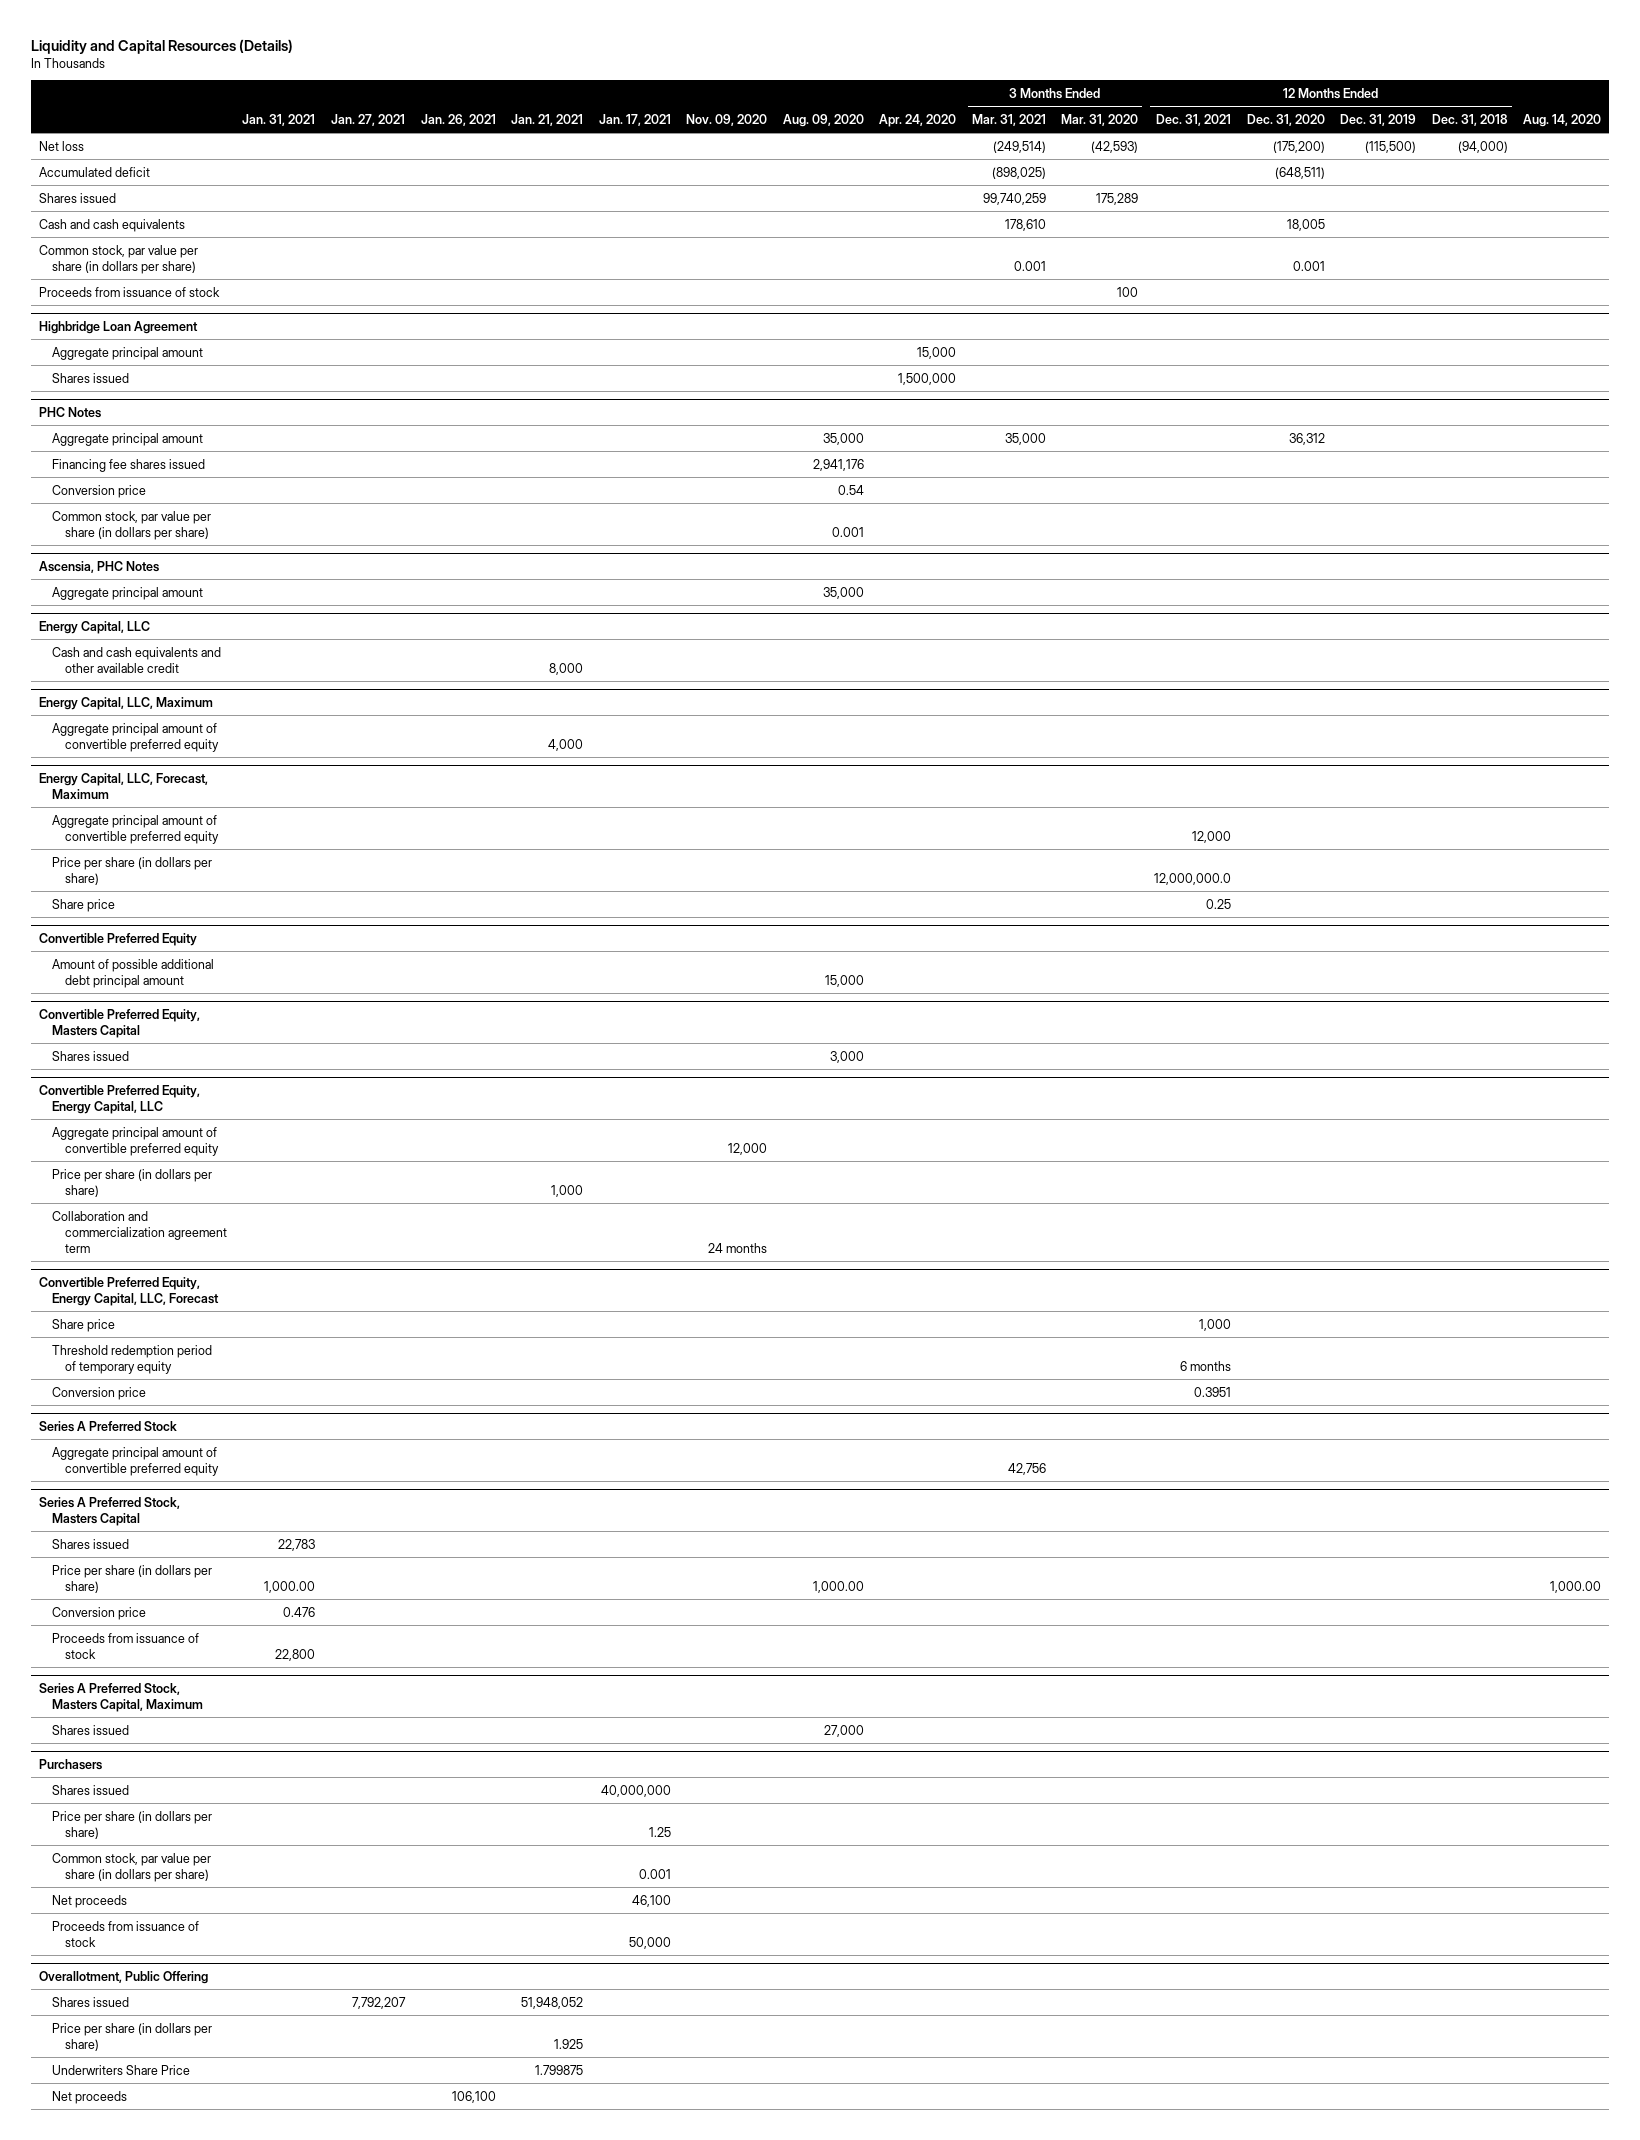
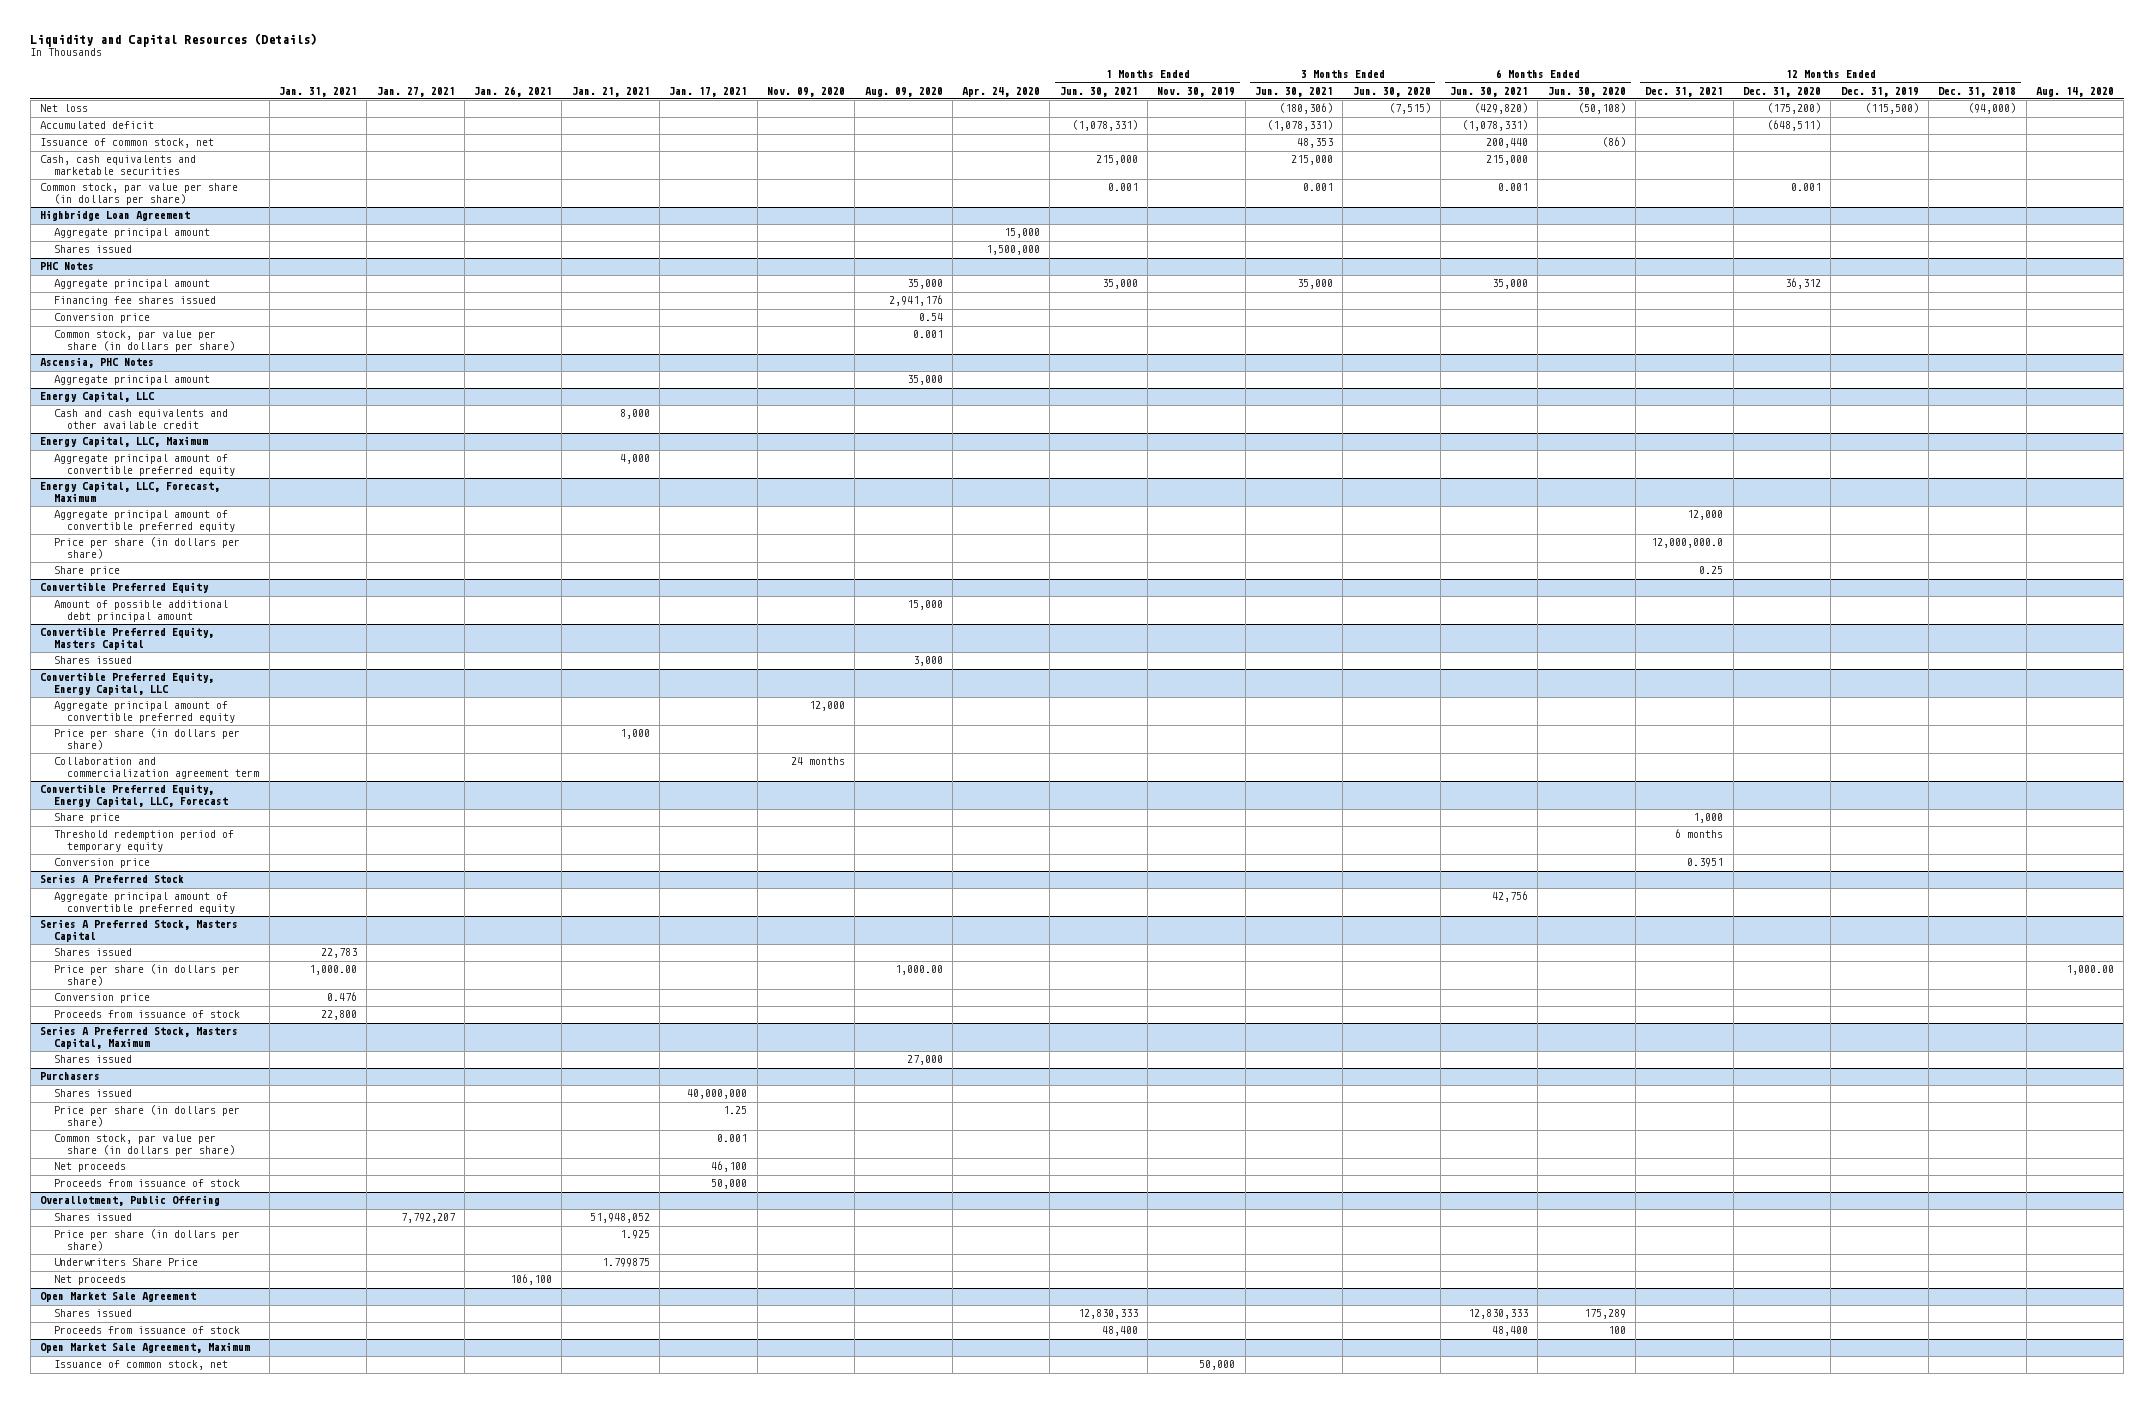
- | Jan. 31, 2021 | Jan. 27, 2021 | Jan. 26, 2021 | Jan. 21, 2021 | Jan. 17, 2021 | Nov. 09, 2020 | Aug. 09, 2020 | Apr. 24, 2020 | 3 Months Ended Mar. 31, 2021 | 3 Months Ended Mar. 31, 2020 | 12 Months Ended Dec. 31, 2021 | 12 Months Ended Dec. 31, 2020 | 12 Months Ended Dec. 31, 2019 | 12 Months Ended Dec. 31, 2018 | Aug. 14, 2020
+ | Jan. 31, 2021 | Jan. 27, 2021 | Jan. 26, 2021 | Jan. 21, 2021 | Jan. 17, 2021 | Nov. 09, 2020 | Aug. 09, 2020 | Apr. 24, 2020 | 1 Months Ended Jun. 30, 2021 | 1 Months Ended Nov. 30, 2019 | 3 Months Ended Jun. 30, 2021 | 3 Months Ended Jun. 30, 2020 | 6 Months Ended Jun. 30, 2021 | 6 Months Ended Jun. 30, 2020 | 12 Months Ended Dec. 31, 2021 | 12 Months Ended Dec. 31, 2020 | 12 Months Ended Dec. 31, 2019 | 12 Months Ended Dec. 31, 2018 | Aug. 14, 2020
- Shares issued | | | | | | | | | 99,740,259 | 175,289 | | | | |
- Cash and cash equivalents | | | | | | | | | 178,610 | | | 18,005 | | |
+ Issuance of common stock, net | | | | | | | | | | | 48,353 | | 200,440 | (86) | | | | |
+ Cash, cash equivalents and marketable securities | | | | | | | | | 215,000 | | 215,000 | | 215,000 | | | | | |
- Proceeds from issuance of stock | | | | | | | | | | 100 | | | | |
+ Open Market Sale Agreement
+ Shares issued | | | | | | | | | 12,830,333 | | | | 12,830,333 | 175,289 | | | | |
+ Proceeds from issuance of stock | | | | | | | | | 48,400 | | | | 48,400 | 100 | | | | |
+ Open Market Sale Agreement, Maximum
+ Issuance of common stock, net | | | | | | | | | | 50,000 | | | | | | | | |

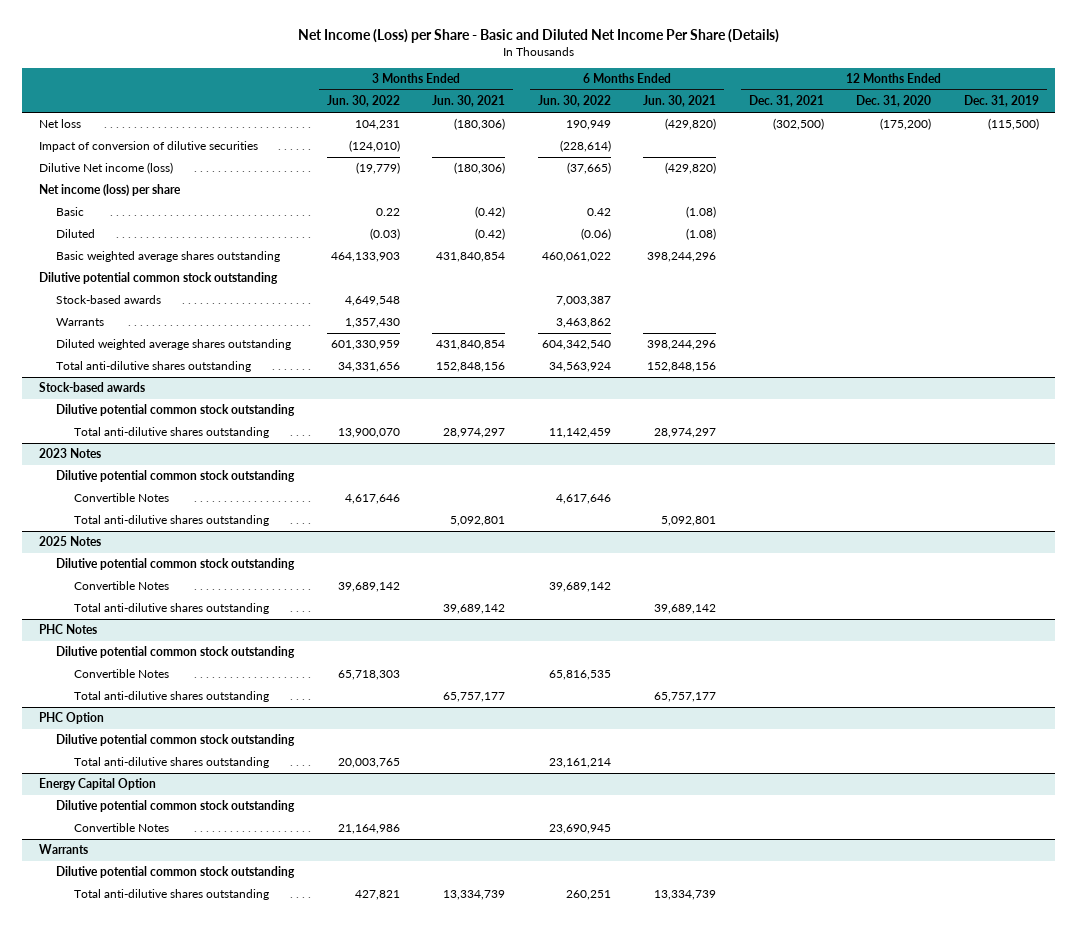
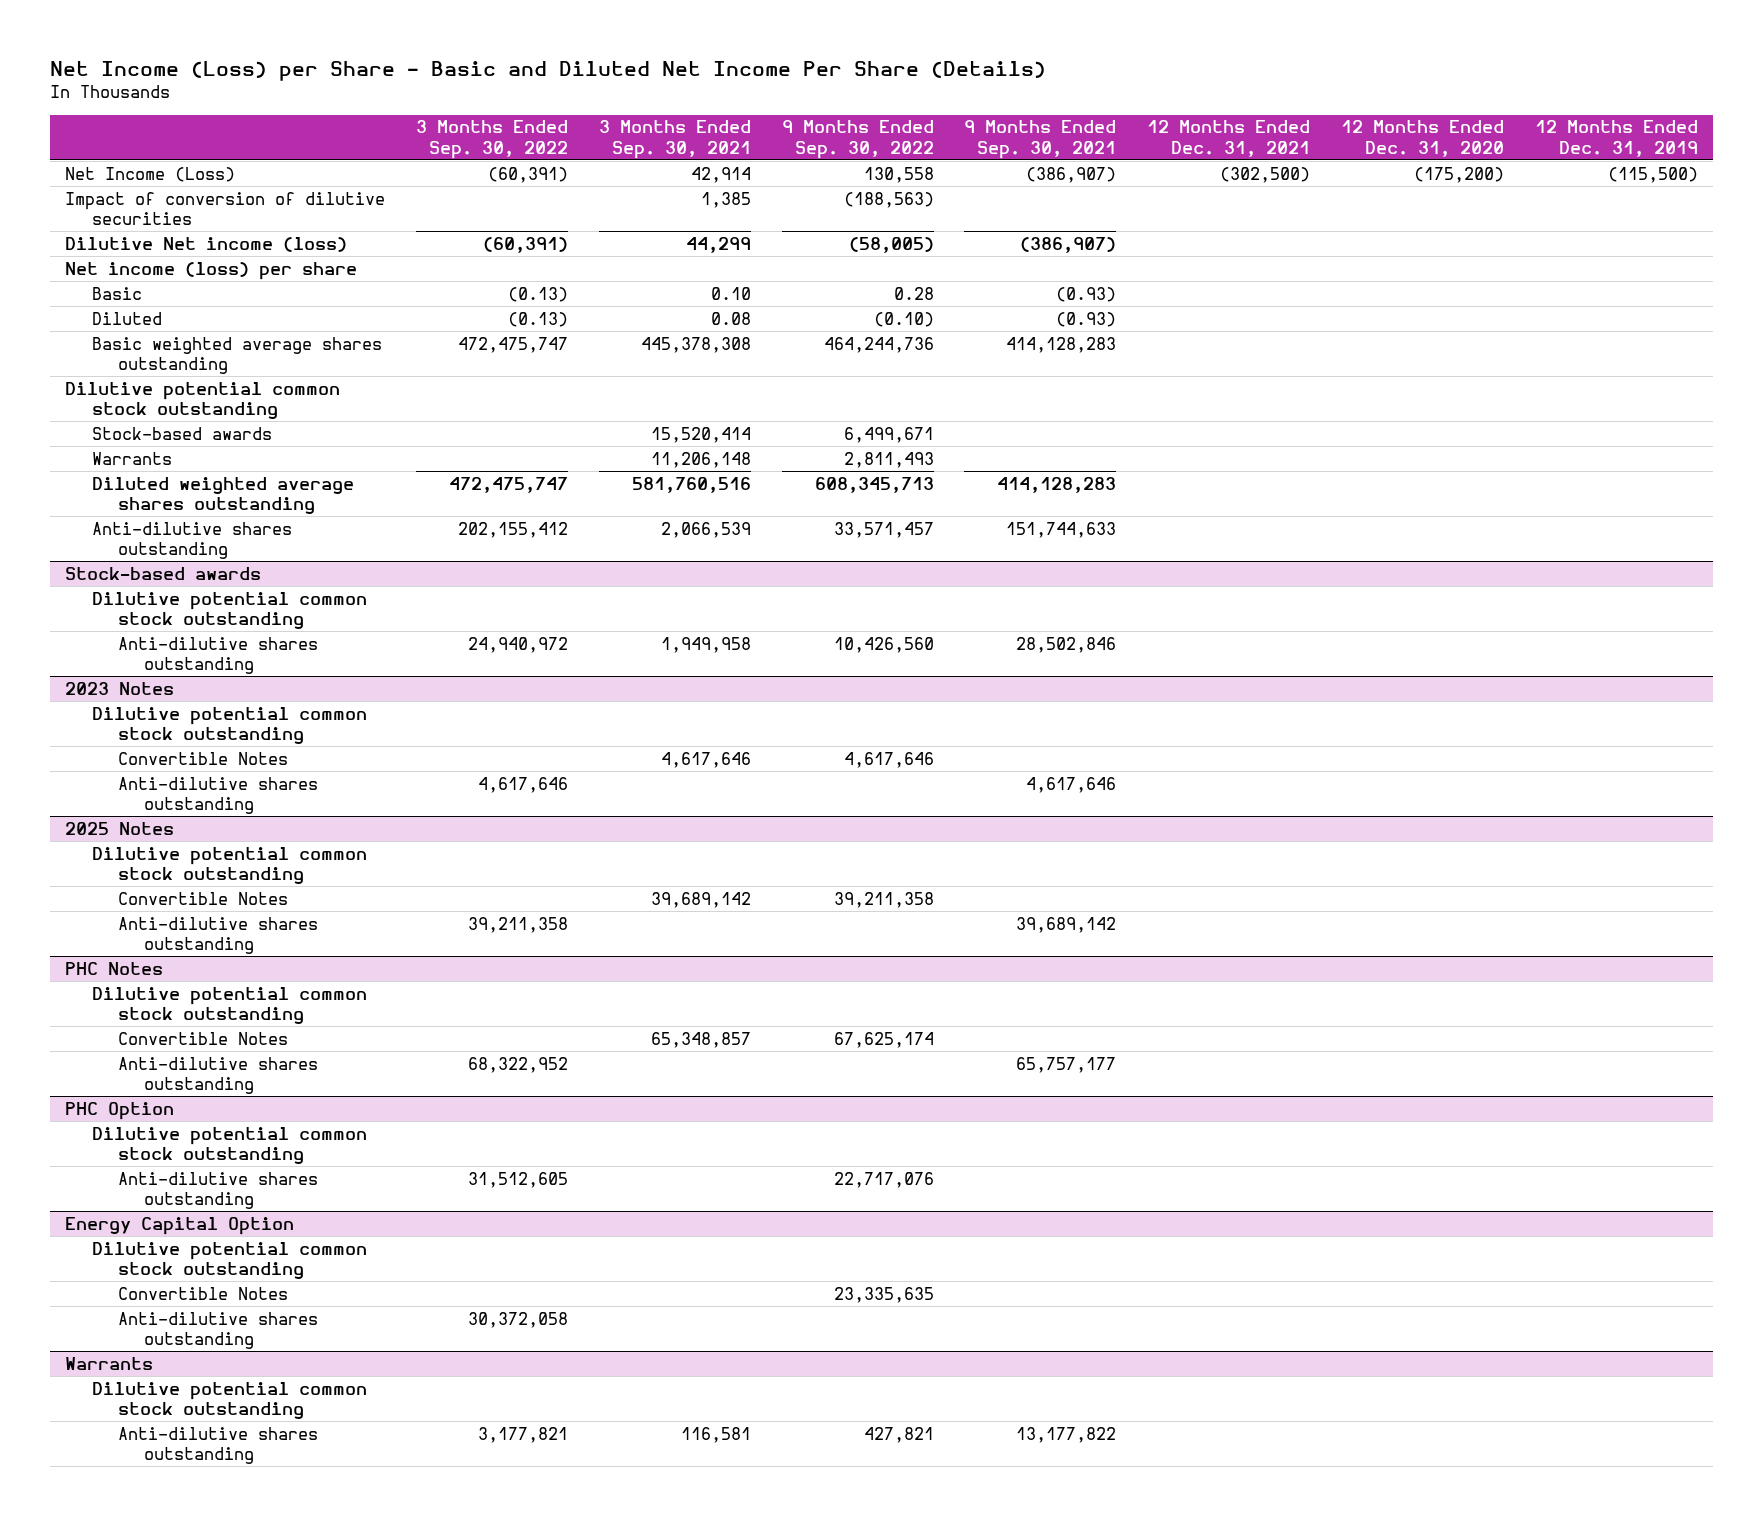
- | 3 Months Ended Jun. 30, 2022 | 3 Months Ended Jun. 30, 2021 | 6 Months Ended Jun. 30, 2022 | 6 Months Ended Jun. 30, 2021 | 12 Months Ended Dec. 31, 2021 | 12 Months Ended Dec. 31, 2020 | 12 Months Ended Dec. 31, 2019
+ | 3 Months Ended Sep. 30, 2022 | 3 Months Ended Sep. 30, 2021 | 9 Months Ended Sep. 30, 2022 | 9 Months Ended Sep. 30, 2021 | 12 Months Ended Dec. 31, 2021 | 12 Months Ended Dec. 31, 2020 | 12 Months Ended Dec. 31, 2019
- Net loss | 104,231 | (180,306) | 190,949 | (429,820) | (302,500) | (175,200) | (115,500)
+ Net Income (Loss) | (60,391) | 42,914 | 130,558 | (386,907) | (302,500) | (175,200) | (115,500)
- Total anti-dilutive shares outstanding | 34,331,656 | 152,848,156 | 34,563,924 | 152,848,156 | | |
+ Anti-dilutive shares outstanding | 202,155,412 | 2,066,539 | 33,571,457 | 151,744,633 | | |
@ Stock-based awards
- Total anti-dilutive shares outstanding | 13,900,070 | 28,974,297 | 11,142,459 | 28,974,297 | | |
+ Anti-dilutive shares outstanding | 24,940,972 | 1,949,958 | 10,426,560 | 28,502,846 | | |
@ 2023 Notes
- Total anti-dilutive shares outstanding | | 5,092,801 | | 5,092,801 | | |
+ Anti-dilutive shares outstanding | 4,617,646 | | | 4,617,646 | | |
@ 2025 Notes
- Total anti-dilutive shares outstanding | | 39,689,142 | | 39,689,142 | | |
+ Anti-dilutive shares outstanding | 39,211,358 | | | 39,689,142 | | |
@ PHC Notes
- Total anti-dilutive shares outstanding | | 65,757,177 | | 65,757,177 | | |
+ Anti-dilutive shares outstanding | 68,322,952 | | | 65,757,177 | | |
@ PHC Option
- Total anti-dilutive shares outstanding | 20,003,765 | | 23,161,214 | | | |
+ Anti-dilutive shares outstanding | 31,512,605 | | 22,717,076 | | | |
@ Energy Capital Option
+ Anti-dilutive shares outstanding | 30,372,058 | | | | | |
@ Warrants
- Total anti-dilutive shares outstanding | 427,821 | 13,334,739 | 260,251 | 13,334,739 | | |
+ Anti-dilutive shares outstanding | 3,177,821 | 116,581 | 427,821 | 13,177,822 | | |

